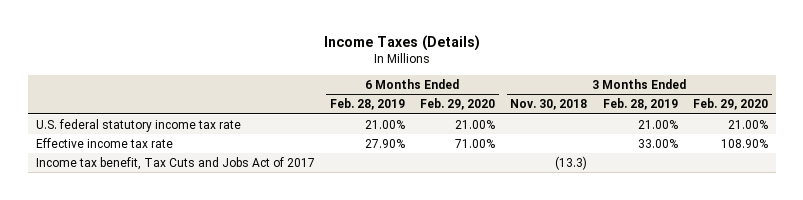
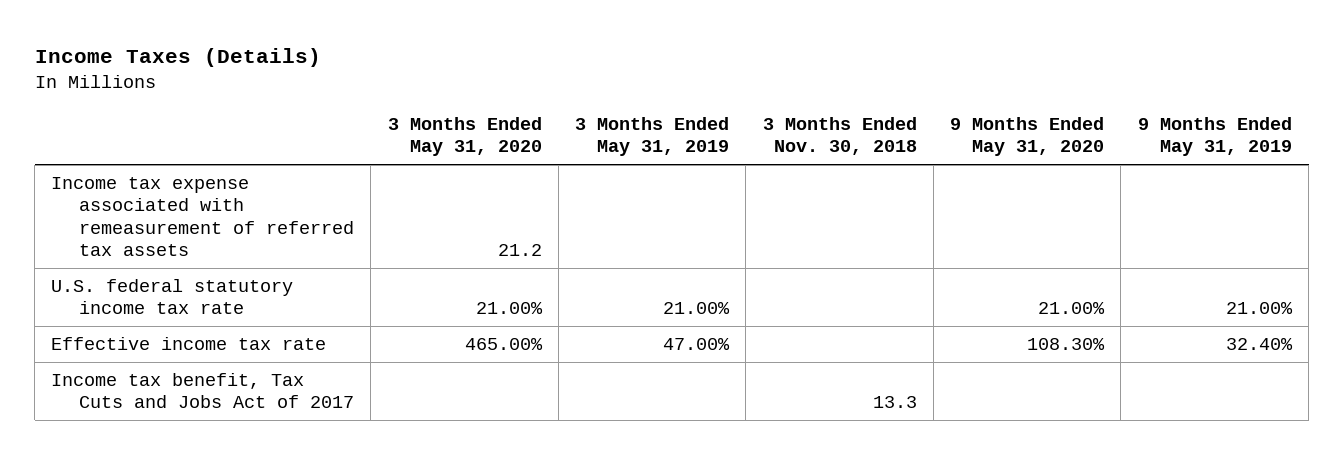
- | 6 Months Ended Feb. 28, 2019 | 6 Months Ended Feb. 29, 2020 | 3 Months Ended Nov. 30, 2018 | 3 Months Ended Feb. 28, 2019 | 3 Months Ended Feb. 29, 2020
+ | 3 Months Ended May 31, 2020 | 3 Months Ended May 31, 2019 | 3 Months Ended Nov. 30, 2018 | 9 Months Ended May 31, 2020 | 9 Months Ended May 31, 2019
+ Income tax expense associated with remeasurement of referred tax assets | 21.2 | | | |
- Income tax benefit, Tax Cuts and Jobs Act of 2017 | | | (13.3) | |
+ Income tax benefit, Tax Cuts and Jobs Act of 2017 | | | 13.3 | |

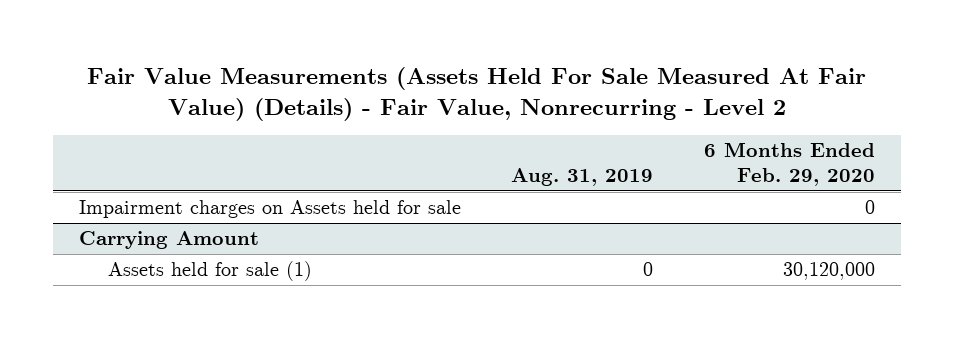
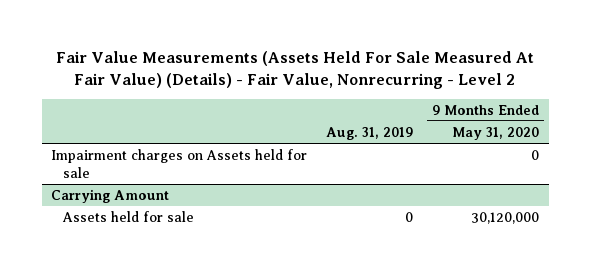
- | Aug. 31, 2019 | 6 Months Ended Feb. 29, 2020
+ | Aug. 31, 2019 | 9 Months Ended May 31, 2020
@ Carrying Amount
- Assets held for sale (1) | 0 | 30,120,000
+ Assets held for sale | 0 | 30,120,000

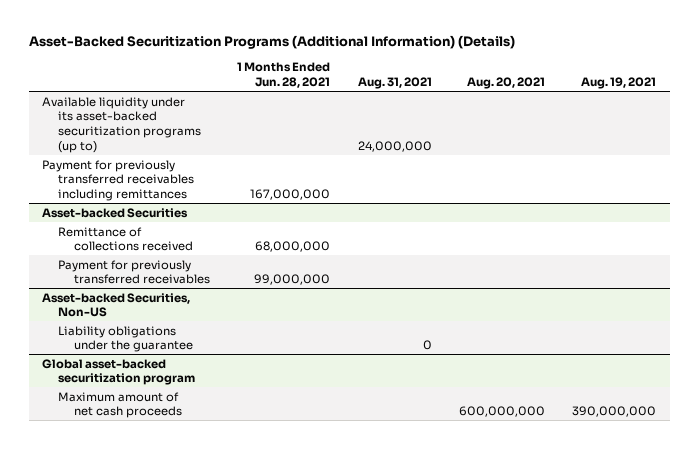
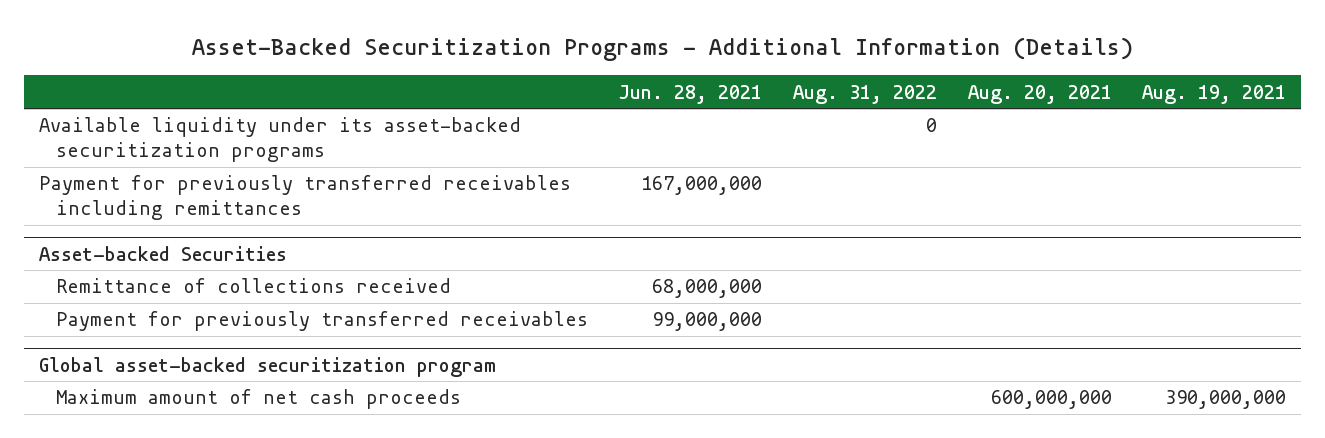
- Asset-Backed Securitization Programs (Additional Information) (Details)
+ Asset-Backed Securitization Programs - Additional Information (Details)
- | 1 Months Ended Jun. 28, 2021 | Aug. 31, 2021 | Aug. 20, 2021 | Aug. 19, 2021
+ | Jun. 28, 2021 | Aug. 31, 2022 | Aug. 20, 2021 | Aug. 19, 2021
- Available liquidity under its asset-backed securitization programs (up to) | | 24,000,000 | |
+ Available liquidity under its asset-backed securitization programs | | 0 | |
- Asset-backed Securities, Non-US
- Liability obligations under the guarantee | | 0 | |

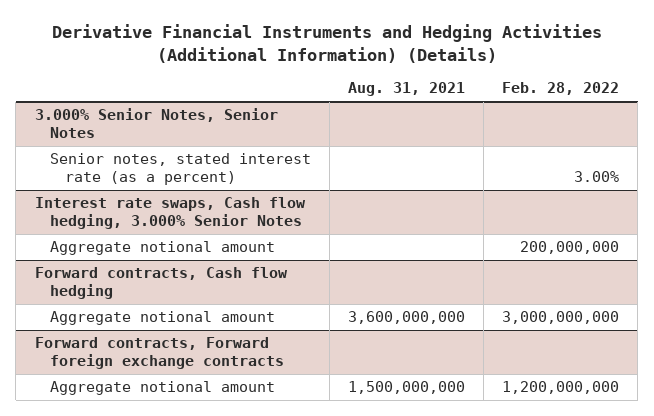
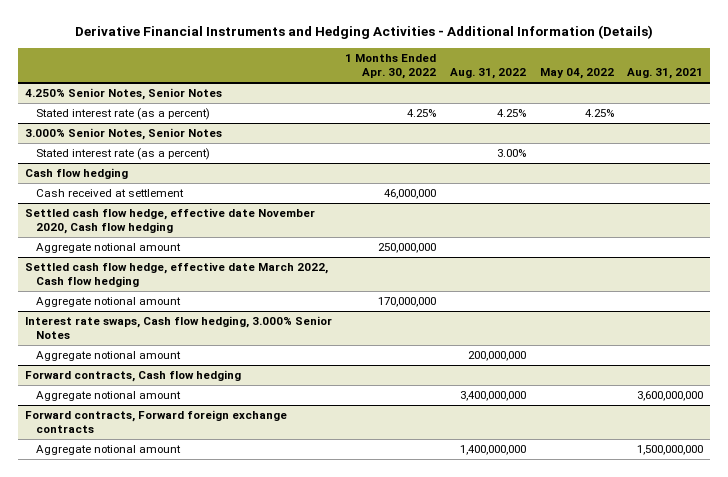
- Derivative Financial Instruments and Hedging Activities (Additional Information) (Details)
+ Derivative Financial Instruments and Hedging Activities - Additional Information (Details)
- | Aug. 31, 2021 | Feb. 28, 2022
+ | 1 Months Ended Apr. 30, 2022 | Aug. 31, 2022 | May 04, 2022 | Aug. 31, 2021
+ 4.250% Senior Notes, Senior Notes
+ Stated interest rate (as a percent) | 4.25% | 4.25% | 4.25% |
@ 3.000% Senior Notes, Senior Notes
- Senior notes, stated interest rate (as a percent) | | 3.00%
+ Stated interest rate (as a percent) | | 3.00% | |
+ Cash flow hedging
+ Cash received at settlement | 46,000,000 | | |
+ Settled cash flow hedge, effective date November 2020, Cash flow hedging
+ Aggregate notional amount | 250,000,000 | | |
+ Settled cash flow hedge, effective date March 2022, Cash flow hedging
+ Aggregate notional amount | 170,000,000 | | |

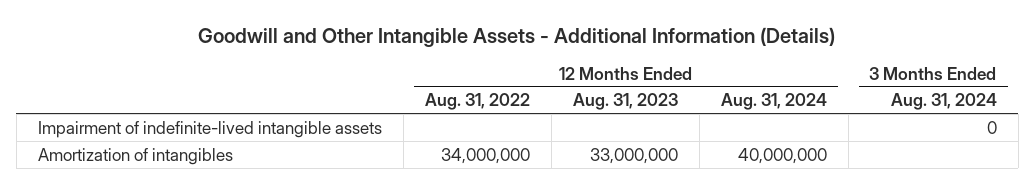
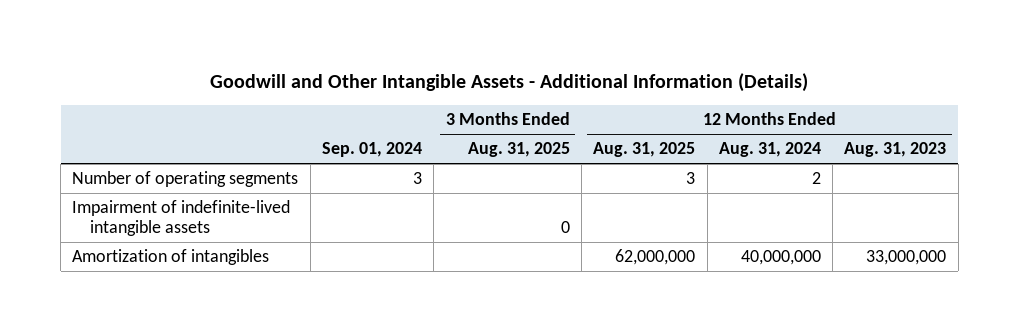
- | 12 Months Ended Aug. 31, 2022 | 12 Months Ended Aug. 31, 2023 | 12 Months Ended Aug. 31, 2024 | 3 Months Ended Aug. 31, 2024
+ | Sep. 01, 2024 | 3 Months Ended Aug. 31, 2025 | 12 Months Ended Aug. 31, 2025 | 12 Months Ended Aug. 31, 2024 | 12 Months Ended Aug. 31, 2023
+ Number of operating segments | 3 | | 3 | 2 |

